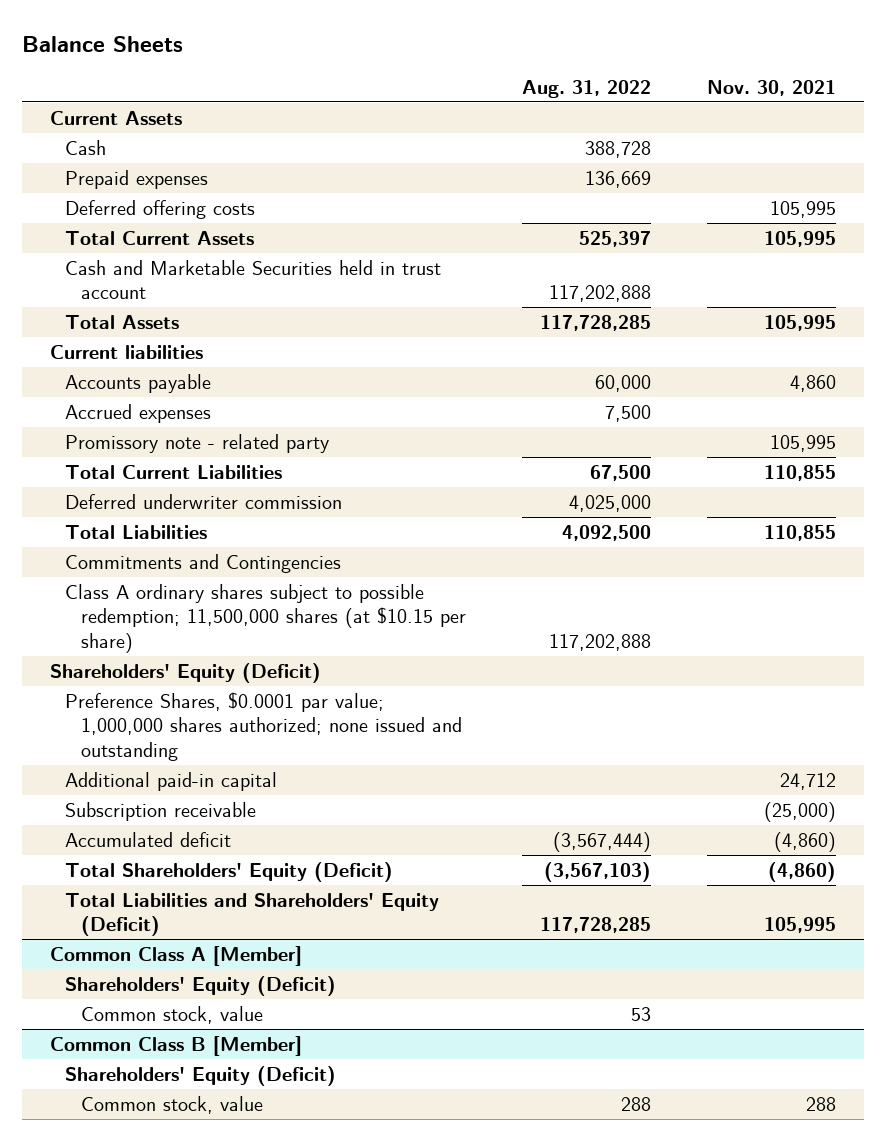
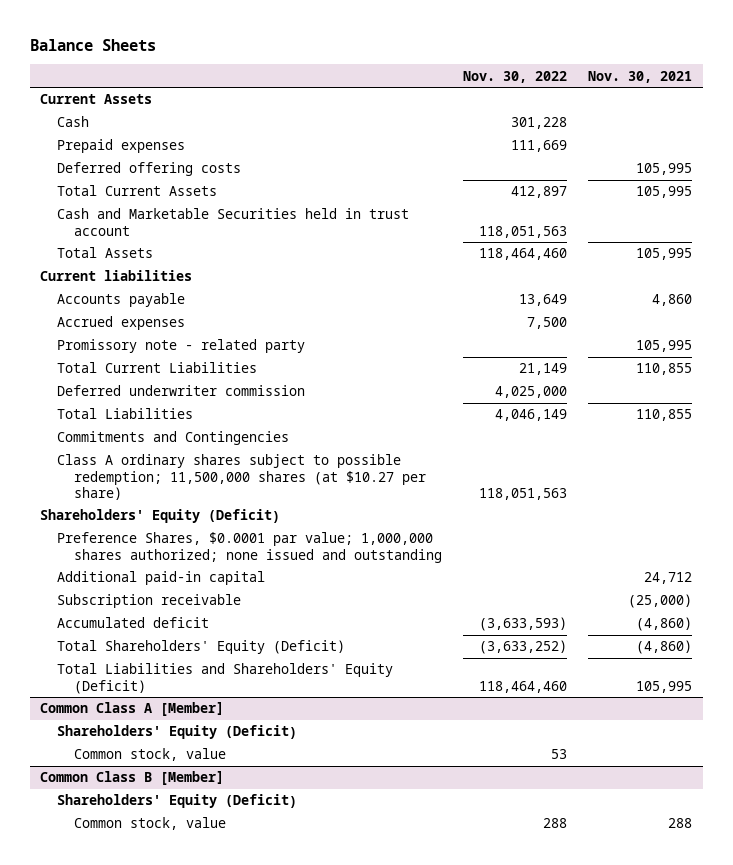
- | Aug. 31, 2022 | Nov. 30, 2021
+ | Nov. 30, 2022 | Nov. 30, 2021
- Class A ordinary shares subject to possible redemption; 11,500,000 shares (at $10.15 per share) | 117,202,888 |
+ Class A ordinary shares subject to possible redemption; 11,500,000 shares (at $10.27 per share) | 118,051,563 |

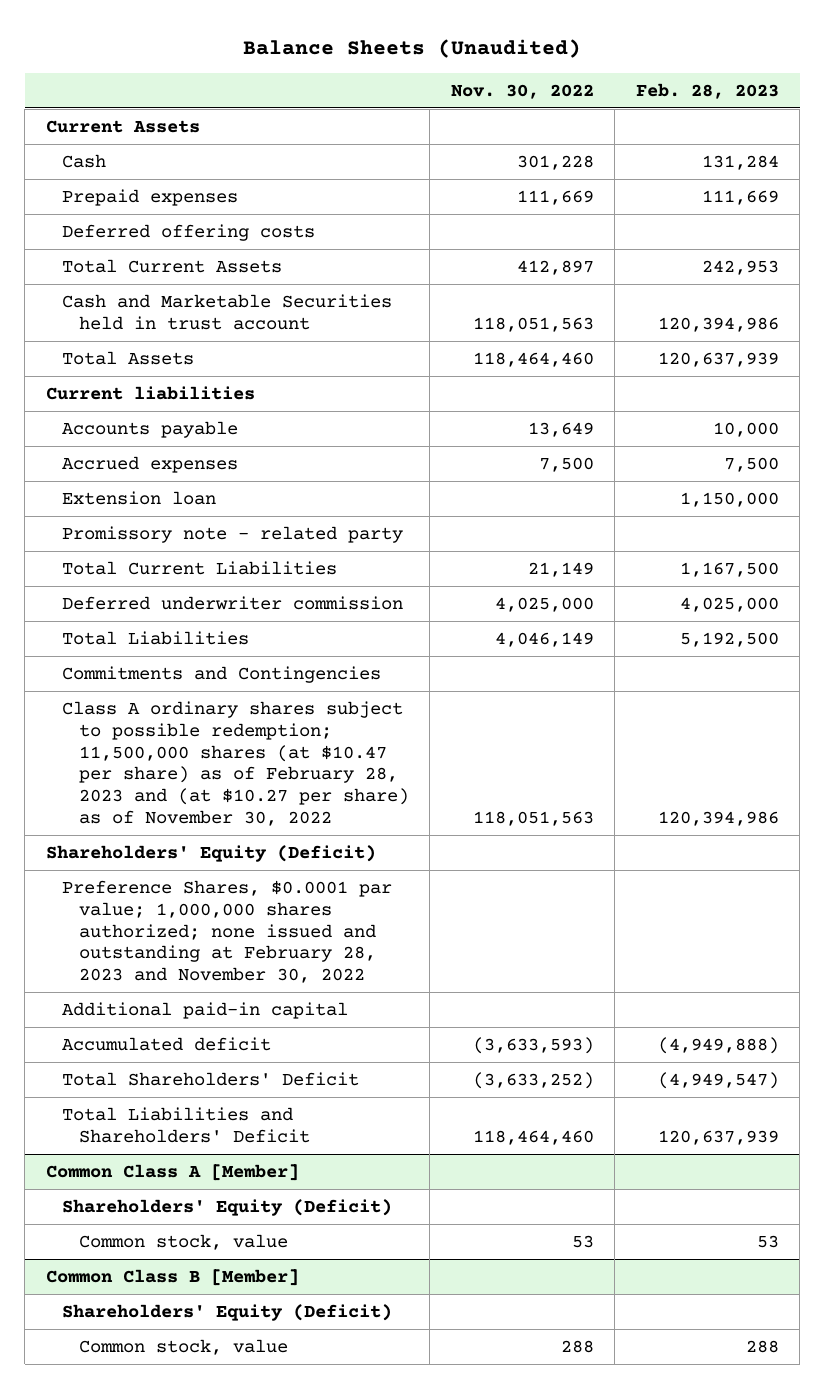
- Balance Sheets
+ Balance Sheets (Unaudited)
- | Nov. 30, 2022 | Nov. 30, 2021
+ | Nov. 30, 2022 | Feb. 28, 2023
+ Extension loan | | 1,150,000
- Class A ordinary shares subject to possible redemption; 11,500,000 shares (at $10.27 per share) | 118,051,563 |
+ Class A ordinary shares subject to possible redemption; 11,500,000 shares (at $10.47 per share) as of February 28, 2023 and (at $10.27 per share) as of November 30, 2022 | 118,051,563 | 120,394,986
- Preference Shares, $0.0001 par value; 1,000,000 shares authorized; none issued and outstanding
+ Preference Shares, $0.0001 par value; 1,000,000 shares authorized; none issued and outstanding at February 28, 2023 and November 30, 2022
- Subscription receivable | | (25,000)
- Total Shareholders' Equity (Deficit) | (3,633,252) | (4,860)
- Total Liabilities and Shareholders' Equity (Deficit) | 118,464,460 | 105,995
+ Total Shareholders' Deficit | (3,633,252) | (4,949,547)
+ Total Liabilities and Shareholders' Deficit | 118,464,460 | 120,637,939

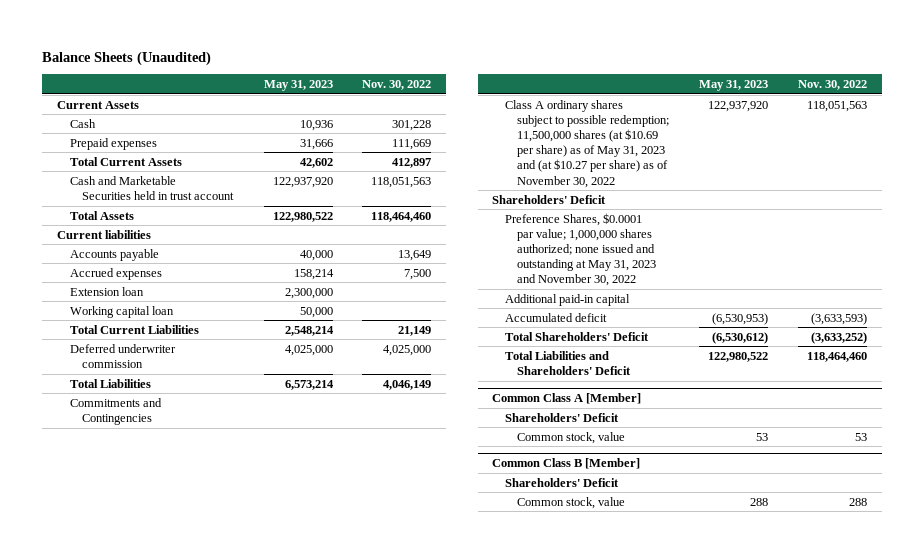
- | Nov. 30, 2022 | Feb. 28, 2023
+ | May 31, 2023 | Nov. 30, 2022
- Deferred offering costs
- Promissory note - related party
+ Working capital loan | 50,000 |
- Class A ordinary shares subject to possible redemption; 11,500,000 shares (at $10.47 per share) as of February 28, 2023 and (at $10.27 per share) as of November 30, 2022 | 118,051,563 | 120,394,986
- Shareholders' Equity (Deficit)
- Preference Shares, $0.0001 par value; 1,000,000 shares authorized; none issued and outstanding at February 28, 2023 and November 30, 2022
+ Class A ordinary shares subject to possible redemption; 11,500,000 shares (at $10.69 per share) as of May 31, 2023 and (at $10.27 per share) as of November 30, 2022 | 122,937,920 | 118,051,563
+ Shareholders' Deficit
+ Preference Shares, $0.0001 par value; 1,000,000 shares authorized; none issued and outstanding at May 31, 2023 and November 30, 2022
@ Common Class A [Member]
- Shareholders' Equity (Deficit)
+ Shareholders' Deficit
@ Common Class B [Member]
- Shareholders' Equity (Deficit)
+ Shareholders' Deficit

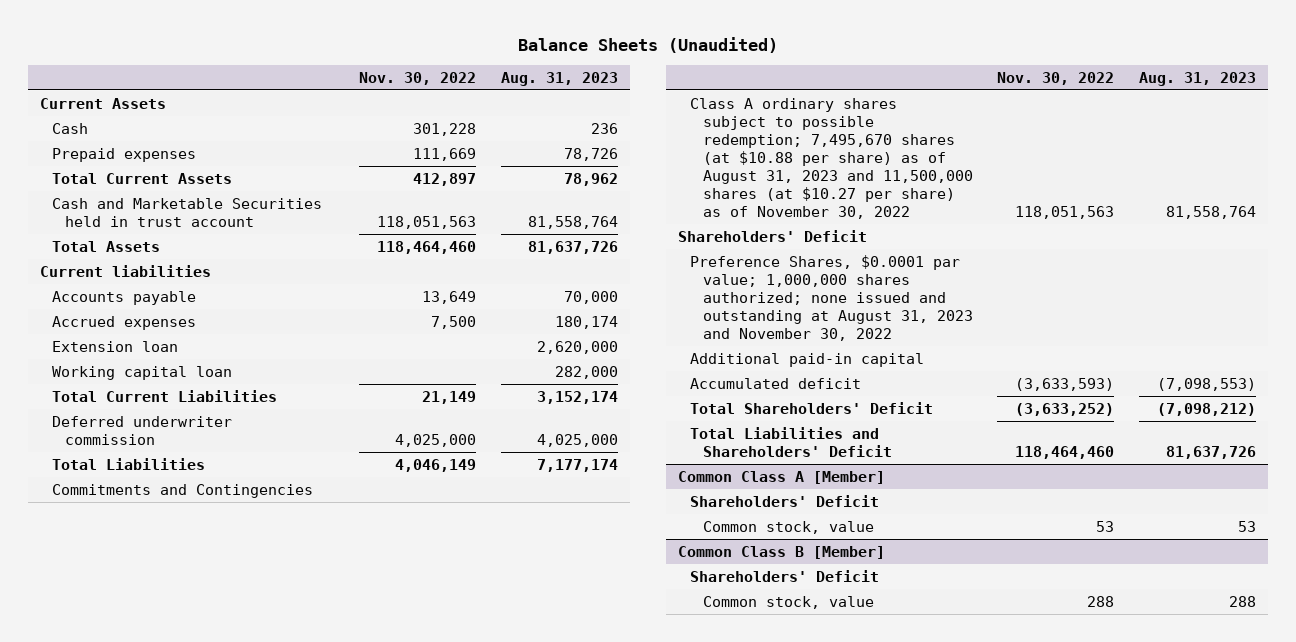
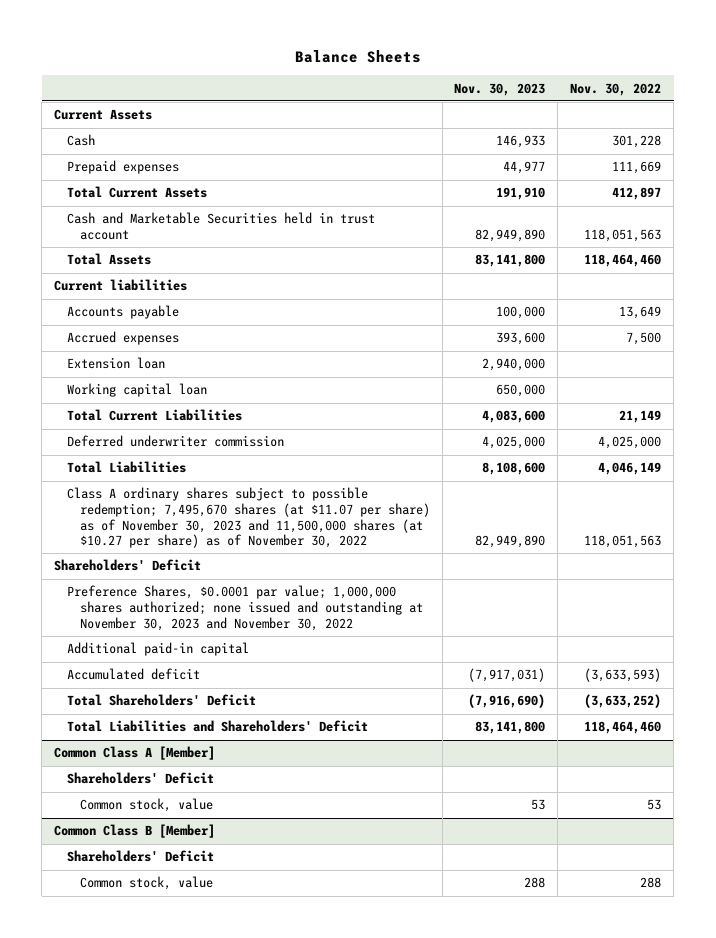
- Balance Sheets (Unaudited)
+ Balance Sheets
- | Nov. 30, 2022 | Aug. 31, 2023
+ | Nov. 30, 2023 | Nov. 30, 2022
- Commitments and Contingencies
- Class A ordinary shares subject to possible redemption; 7,495,670 shares (at $10.88 per share) as of August 31, 2023 and 11,500,000 shares (at $10.27 per share) as of November 30, 2022 | 118,051,563 | 81,558,764
+ Class A ordinary shares subject to possible redemption; 7,495,670 shares (at $11.07 per share) as of November 30, 2023 and 11,500,000 shares (at $10.27 per share) as of November 30, 2022 | 82,949,890 | 118,051,563
- Preference Shares, $0.0001 par value; 1,000,000 shares authorized; none issued and outstanding at August 31, 2023 and November 30, 2022
+ Preference Shares, $0.0001 par value; 1,000,000 shares authorized; none issued and outstanding at November 30, 2023 and November 30, 2022

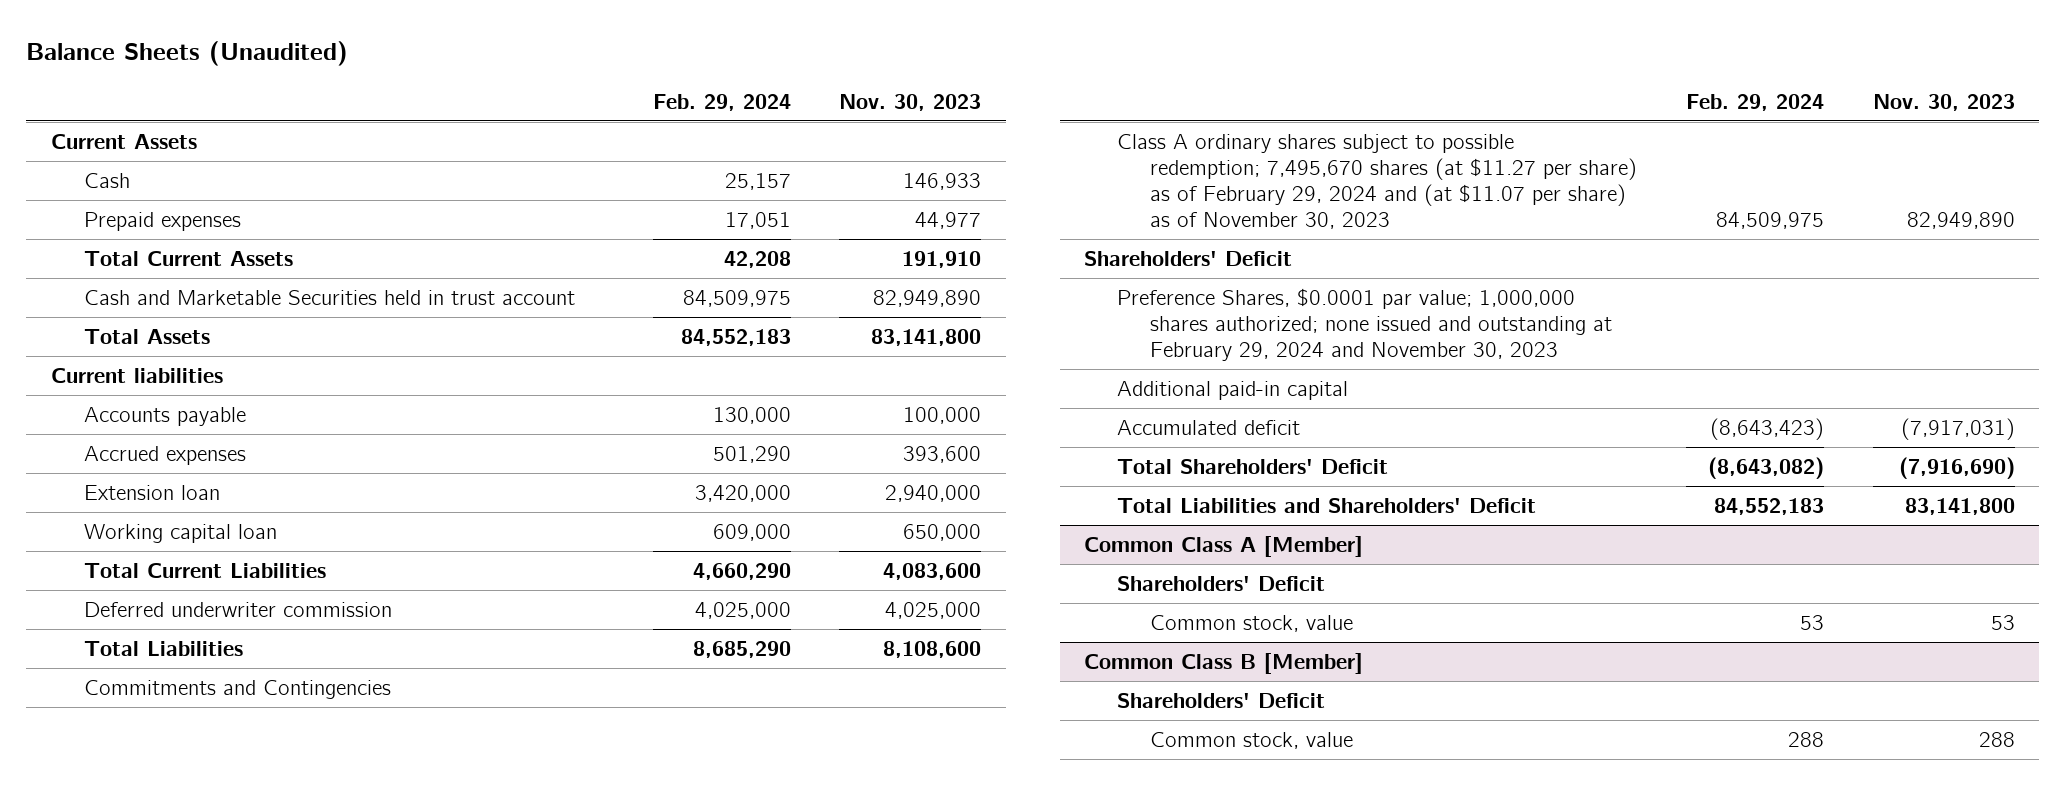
- Balance Sheets
+ Balance Sheets (Unaudited)
- | Nov. 30, 2023 | Nov. 30, 2022
+ | Feb. 29, 2024 | Nov. 30, 2023
- Class A ordinary shares subject to possible redemption; 7,495,670 shares (at $11.07 per share) as of November 30, 2023 and 11,500,000 shares (at $10.27 per share) as of November 30, 2022 | 82,949,890 | 118,051,563
+ Commitments and Contingencies
+ Class A ordinary shares subject to possible redemption; 7,495,670 shares (at $11.27 per share) as of February 29, 2024 and (at $11.07 per share) as of November 30, 2023 | 84,509,975 | 82,949,890
- Preference Shares, $0.0001 par value; 1,000,000 shares authorized; none issued and outstanding at November 30, 2023 and November 30, 2022
+ Preference Shares, $0.0001 par value; 1,000,000 shares authorized; none issued and outstanding at February 29, 2024 and November 30, 2023

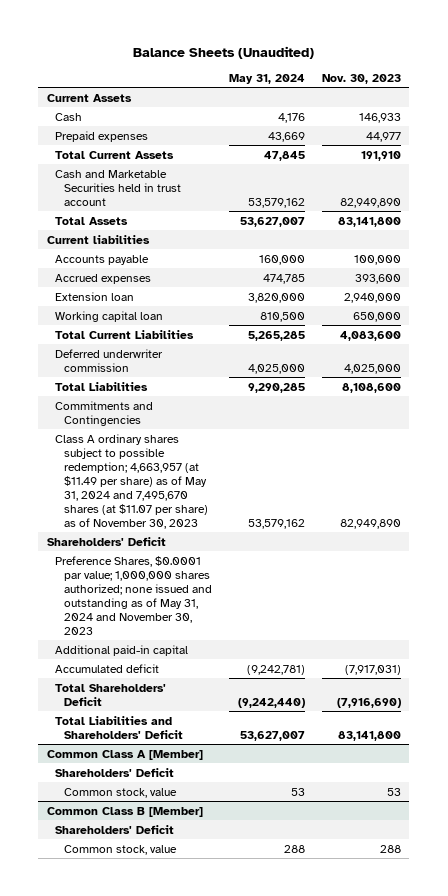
- | Feb. 29, 2024 | Nov. 30, 2023
+ | May 31, 2024 | Nov. 30, 2023
- Class A ordinary shares subject to possible redemption; 7,495,670 shares (at $11.27 per share) as of February 29, 2024 and (at $11.07 per share) as of November 30, 2023 | 84,509,975 | 82,949,890
+ Class A ordinary shares subject to possible redemption; 4,663,957 (at $11.49 per share) as of May 31, 2024 and 7,495,670 shares (at $11.07 per share) as of November 30, 2023 | 53,579,162 | 82,949,890
- Preference Shares, $0.0001 par value; 1,000,000 shares authorized; none issued and outstanding at February 29, 2024 and November 30, 2023
+ Preference Shares, $0.0001 par value; 1,000,000 shares authorized; none issued and outstanding as of May 31, 2024 and November 30, 2023

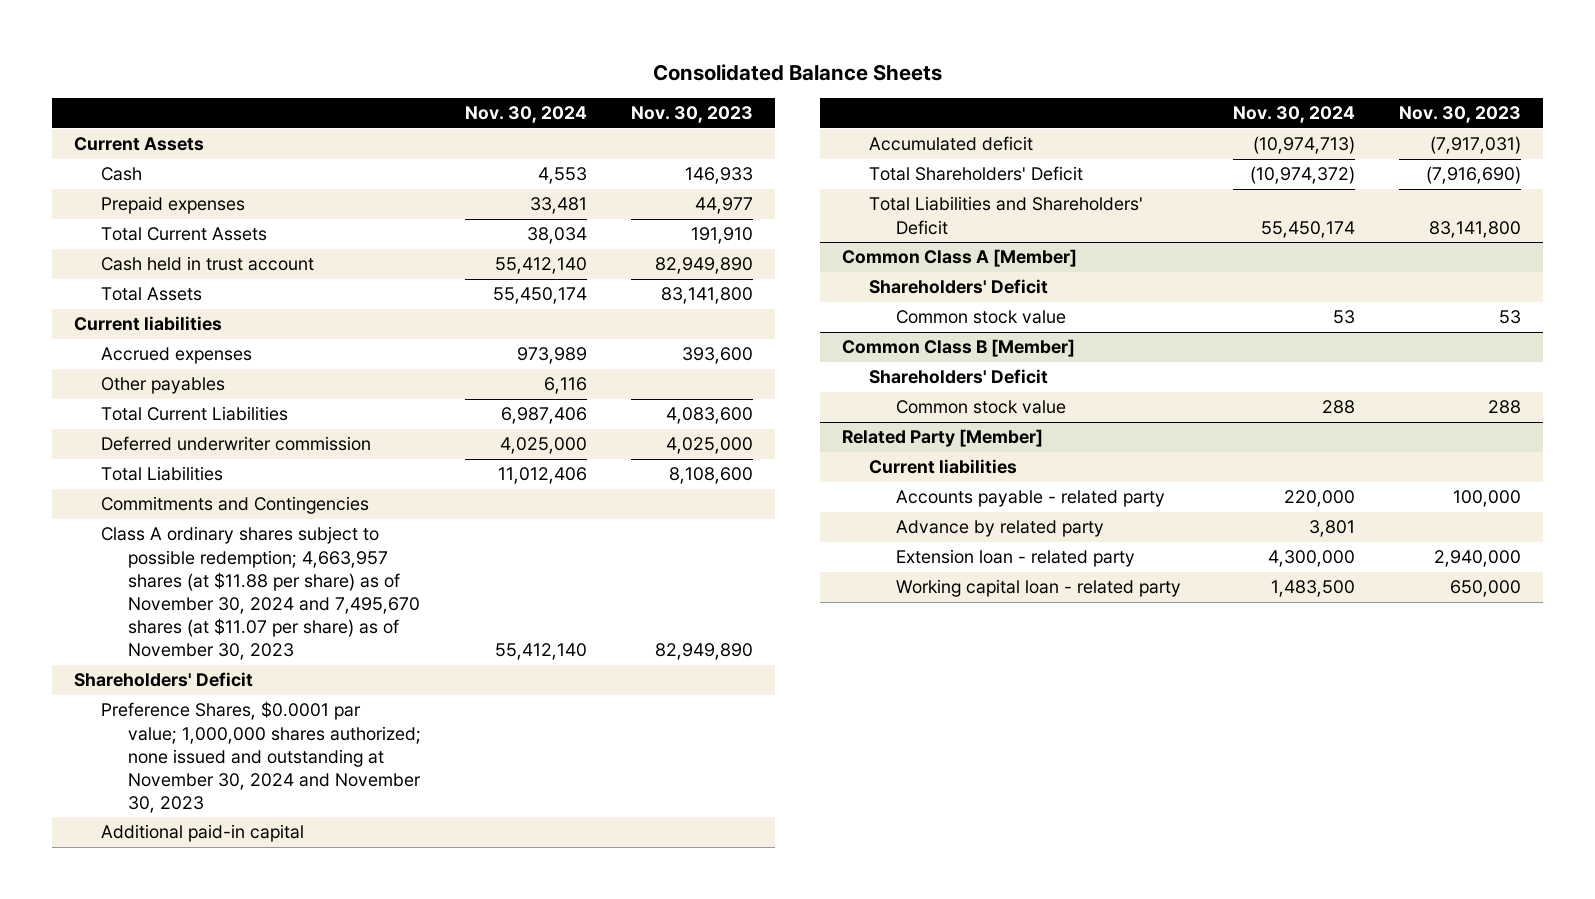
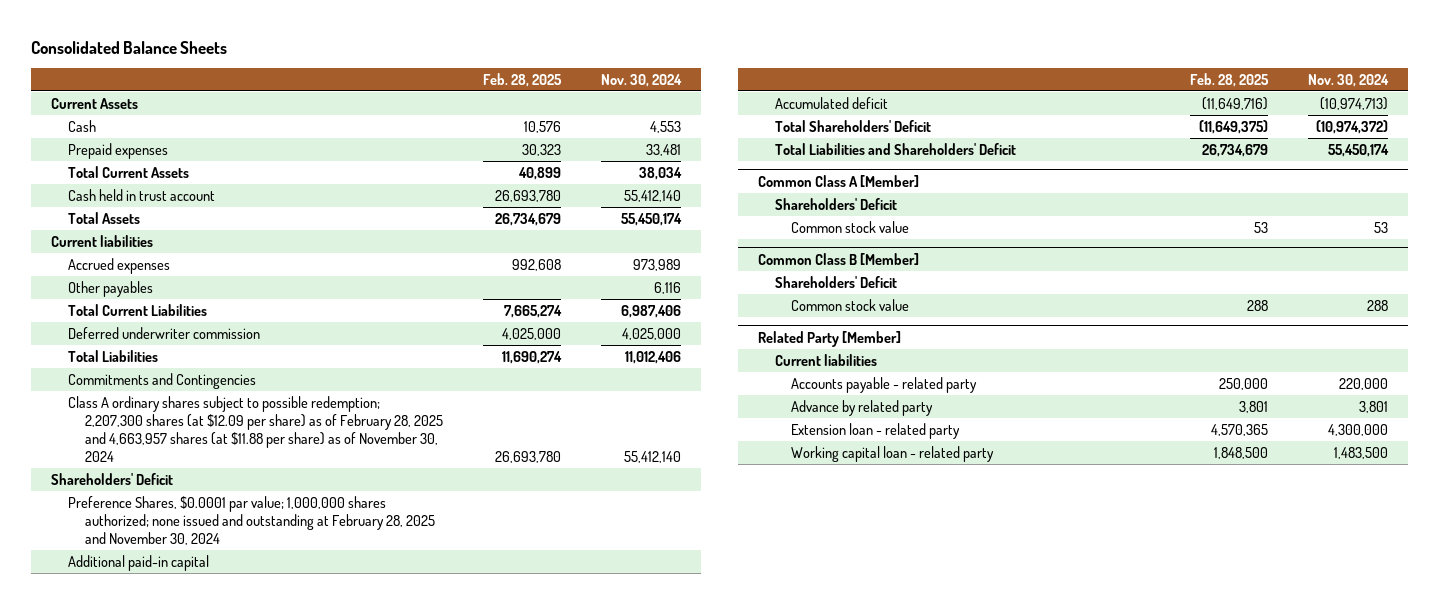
- | Nov. 30, 2024 | Nov. 30, 2023
+ | Feb. 28, 2025 | Nov. 30, 2024
- Class A ordinary shares subject to possible redemption; 4,663,957 shares (at $11.88 per share) as of November 30, 2024 and 7,495,670 shares (at $11.07 per share) as of November 30, 2023 | 55,412,140 | 82,949,890
+ Class A ordinary shares subject to possible redemption; 2,207,300 shares (at $12.09 per share) as of February 28, 2025 and 4,663,957 shares (at $11.88 per share) as of November 30, 2024 | 26,693,780 | 55,412,140
- Preference Shares, $0.0001 par value; 1,000,000 shares authorized; none issued and outstanding at November 30, 2024 and November 30, 2023
+ Preference Shares, $0.0001 par value; 1,000,000 shares authorized; none issued and outstanding at February 28, 2025 and November 30, 2024

